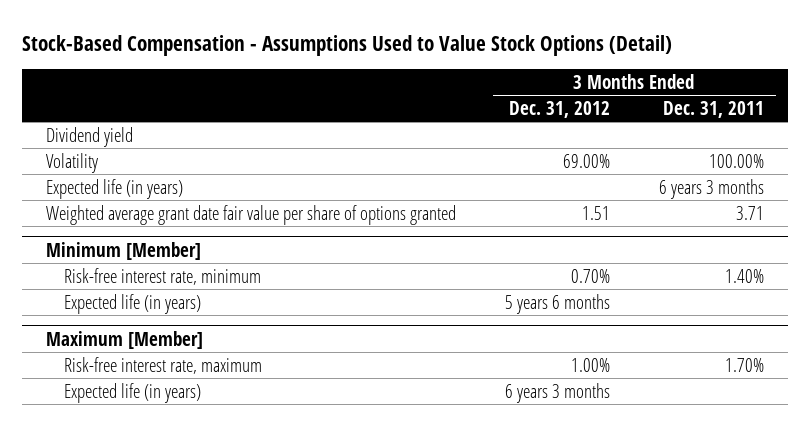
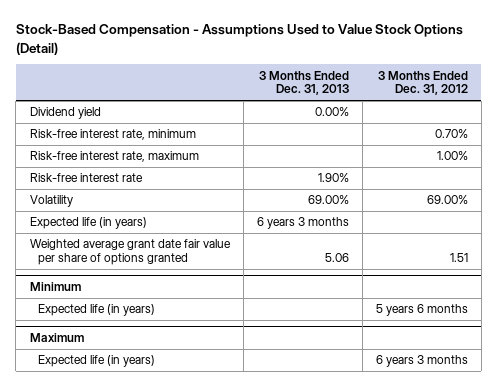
- | 3 Months Ended Dec. 31, 2012 | 3 Months Ended Dec. 31, 2011
+ | 3 Months Ended Dec. 31, 2013 | 3 Months Ended Dec. 31, 2012
+ Risk-free interest rate, minimum | | 0.70%
+ Risk-free interest rate, maximum | | 1.00%
+ Risk-free interest rate | 1.90% |
- Minimum [Member]
- Risk-free interest rate, minimum | 0.70% | 1.40%
+ Minimum
- Maximum [Member]
- Risk-free interest rate, maximum | 1.00% | 1.70%
+ Maximum

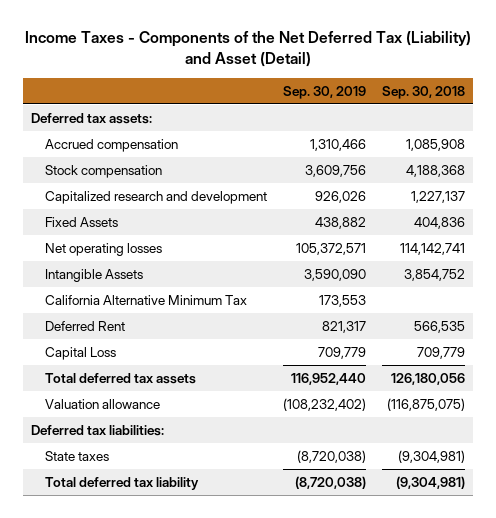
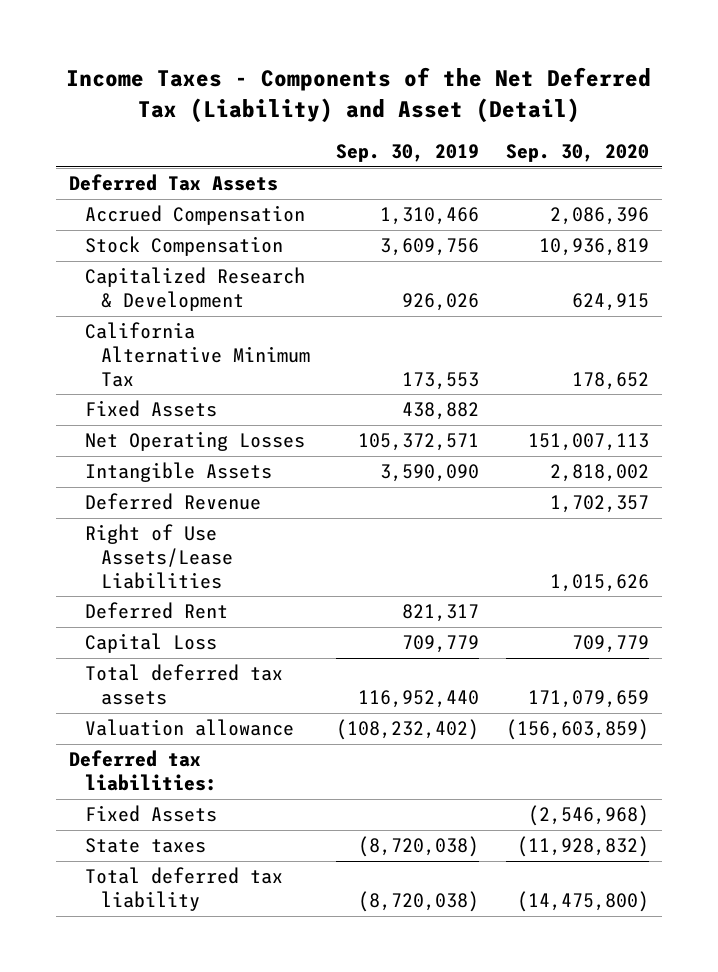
- | Sep. 30, 2019 | Sep. 30, 2018
+ | Sep. 30, 2019 | Sep. 30, 2020
- Deferred tax assets:
- Accrued compensation | 1,310,466 | 1,085,908
- Stock compensation | 3,609,756 | 4,188,368
- Capitalized research and development | 926,026 | 1,227,137
+ Deferred Tax Assets
+ Accrued Compensation | 1,310,466 | 2,086,396
+ Stock Compensation | 3,609,756 | 10,936,819
+ Capitalized Research & Development | 926,026 | 624,915
moved up: California Alternative Minimum Tax | 173,553 | 178,652
- Net operating losses | 105,372,571 | 114,142,741
+ Net Operating Losses | 105,372,571 | 151,007,113
+ Deferred Revenue | | 1,702,357
+ Right of Use Assets/Lease Liabilities | | 1,015,626
+ Fixed Assets | | (2,546,968)

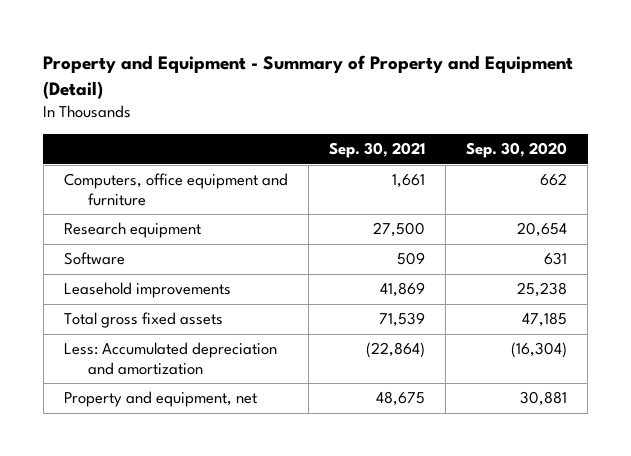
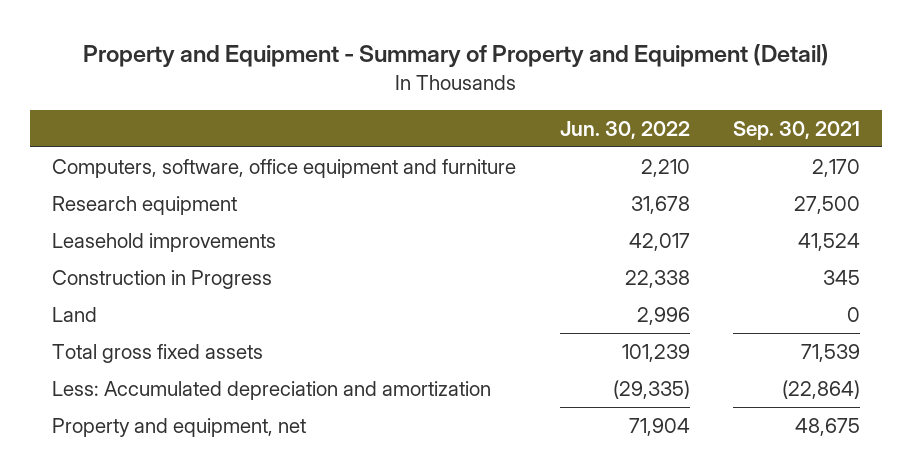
- | Sep. 30, 2021 | Sep. 30, 2020
+ | Jun. 30, 2022 | Sep. 30, 2021
- Computers, office equipment and furniture | 1,661 | 662
+ Computers, software, office equipment and furniture | 2,210 | 2,170
- Software | 509 | 631
- Leasehold improvements | 41,869 | 25,238
+ Leasehold improvements | 42,017 | 41,524
+ Construction in Progress | 22,338 | 345
+ Land | 2,996 | 0

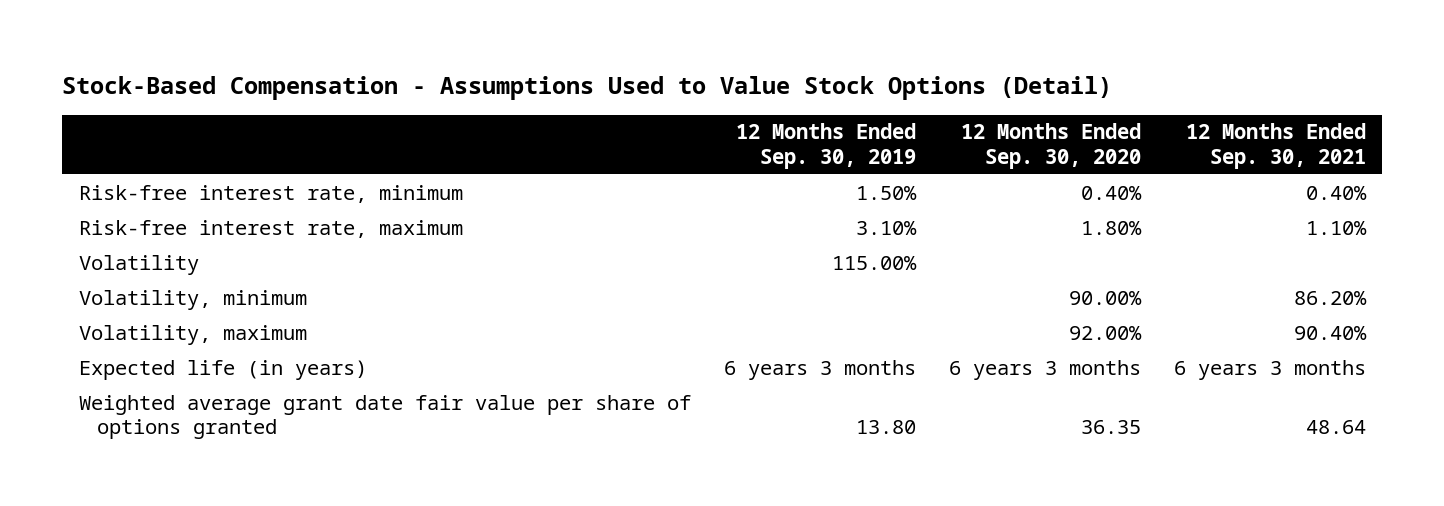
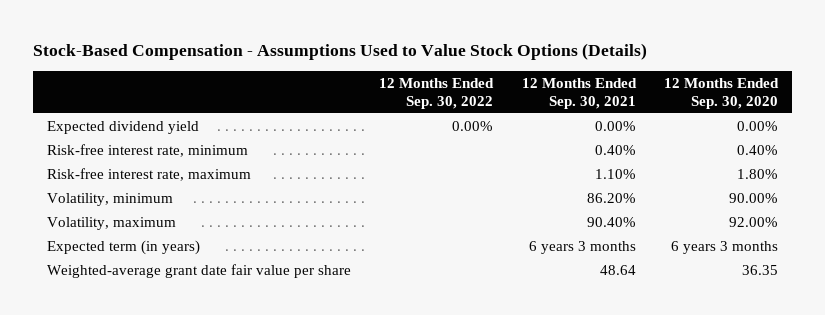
- Stock-Based Compensation - Assumptions Used to Value Stock Options (Detail)
+ Stock-Based Compensation - Assumptions Used to Value Stock Options (Details)
- | 12 Months Ended Sep. 30, 2019 | 12 Months Ended Sep. 30, 2020 | 12 Months Ended Sep. 30, 2021
+ | 12 Months Ended Sep. 30, 2022 | 12 Months Ended Sep. 30, 2021 | 12 Months Ended Sep. 30, 2020
+ Expected dividend yield | 0.00% | 0.00% | 0.00%
- Volatility | 115.00% | |
- Expected life (in years) | 6 years 3 months | 6 years 3 months | 6 years 3 months
- Weighted average grant date fair value per share of options granted | 13.80 | 36.35 | 48.64
+ Expected term (in years) | | 6 years 3 months | 6 years 3 months
+ Weighted-average grant date fair value per share | | 48.64 | 36.35

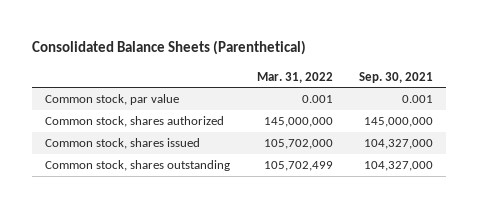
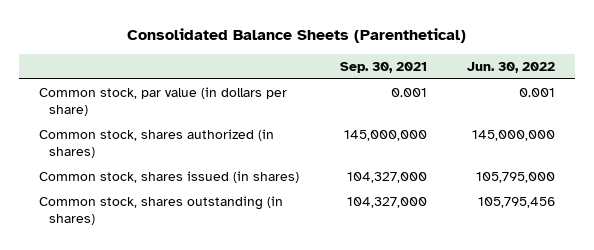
- | Mar. 31, 2022 | Sep. 30, 2021
+ | Sep. 30, 2021 | Jun. 30, 2022
- Common stock, par value | 0.001 | 0.001
- Common stock, shares authorized | 145,000,000 | 145,000,000
- Common stock, shares issued | 105,702,000 | 104,327,000
- Common stock, shares outstanding | 105,702,499 | 104,327,000
+ Common stock, par value (in dollars per share) | 0.001 | 0.001
+ Common stock, shares authorized (in shares) | 145,000,000 | 145,000,000
+ Common stock, shares issued (in shares) | 104,327,000 | 105,795,000
+ Common stock, shares outstanding (in shares) | 104,327,000 | 105,795,456

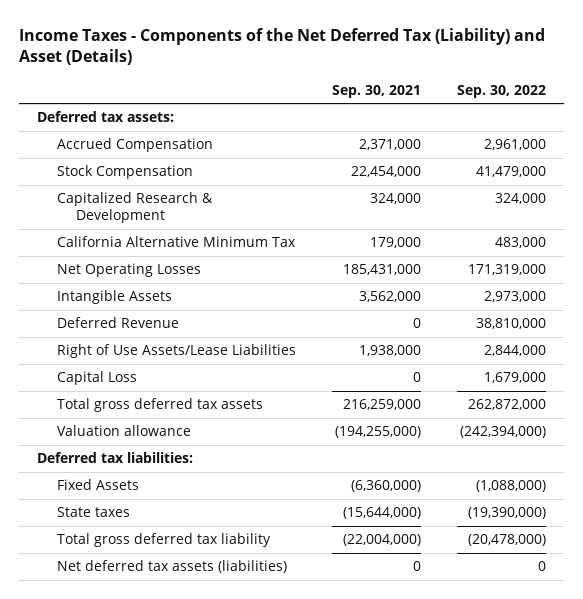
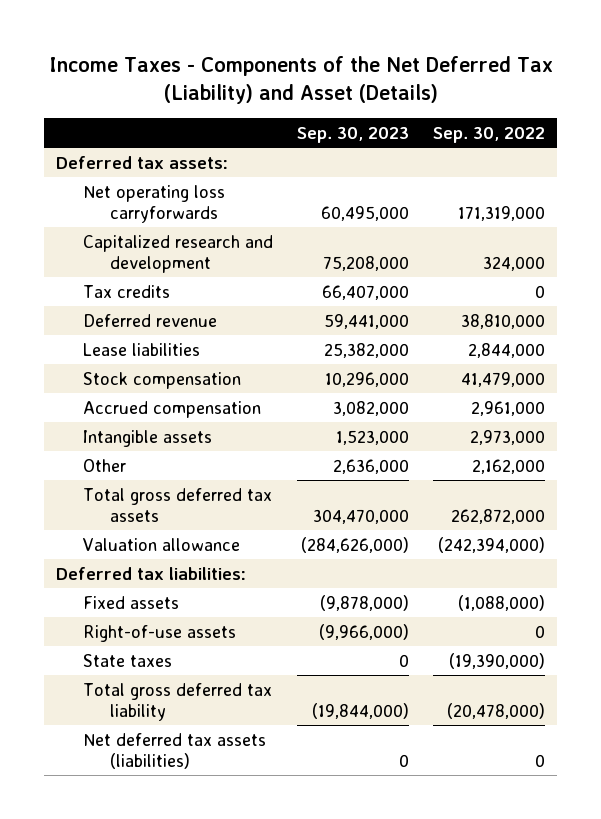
- | Sep. 30, 2021 | Sep. 30, 2022
+ | Sep. 30, 2023 | Sep. 30, 2022
- Accrued Compensation | 2,371,000 | 2,961,000
- Stock Compensation | 22,454,000 | 41,479,000
- Capitalized Research & Development | 324,000 | 324,000
- California Alternative Minimum Tax | 179,000 | 483,000
- Net Operating Losses | 185,431,000 | 171,319,000
- Intangible Assets | 3,562,000 | 2,973,000
- Deferred Revenue | 0 | 38,810,000
- Right of Use Assets/Lease Liabilities | 1,938,000 | 2,844,000
- Capital Loss | 0 | 1,679,000
+ Net operating loss carryforwards | 60,495,000 | 171,319,000
+ Capitalized research and development | 75,208,000 | 324,000
+ Tax credits | 66,407,000 | 0
+ Deferred revenue | 59,441,000 | 38,810,000
+ Lease liabilities | 25,382,000 | 2,844,000
+ Stock compensation | 10,296,000 | 41,479,000
+ Accrued compensation | 3,082,000 | 2,961,000
+ Intangible assets | 1,523,000 | 2,973,000
+ Other | 2,636,000 | 2,162,000
- Fixed Assets | (6,360,000) | (1,088,000)
+ Fixed assets | (9,878,000) | (1,088,000)
+ Right-of-use assets | (9,966,000) | 0

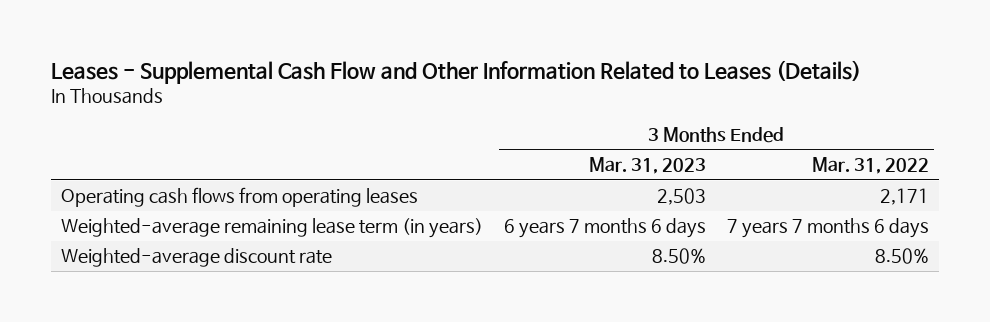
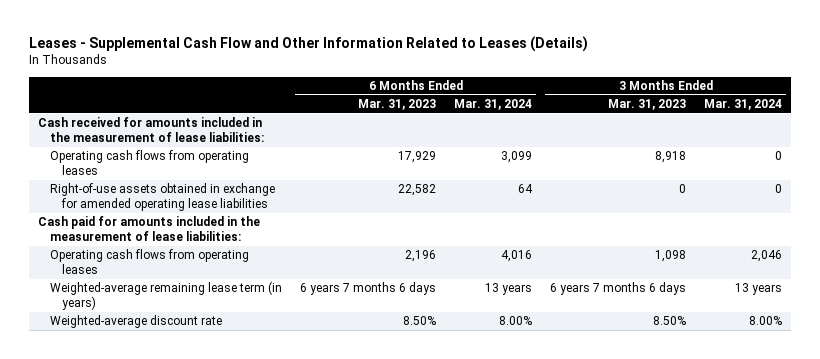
- | 3 Months Ended Mar. 31, 2023 | 3 Months Ended Mar. 31, 2022
+ | 6 Months Ended Mar. 31, 2023 | 6 Months Ended Mar. 31, 2024 | 3 Months Ended Mar. 31, 2023 | 3 Months Ended Mar. 31, 2024
- Operating cash flows from operating leases | 2,503 | 2,171
+ Cash received for amounts included in the measurement of lease liabilities:
+ Operating cash flows from operating leases | 17,929 | 3,099 | 8,918 | 0
+ Right-of-use assets obtained in exchange for amended operating lease liabilities | 22,582 | 64 | 0 | 0
+ Cash paid for amounts included in the measurement of lease liabilities:
+ Operating cash flows from operating leases | 2,196 | 4,016 | 1,098 | 2,046

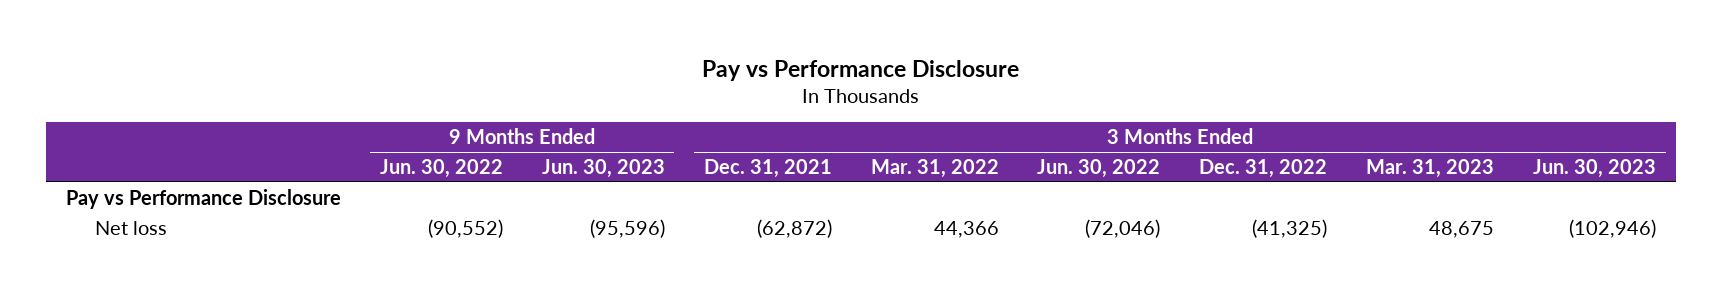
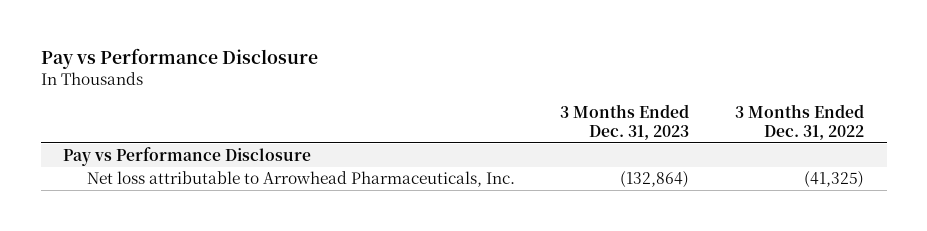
- | 9 Months Ended Jun. 30, 2022 | 9 Months Ended Jun. 30, 2023 | 3 Months Ended Dec. 31, 2021 | 3 Months Ended Mar. 31, 2022 | 3 Months Ended Jun. 30, 2022 | 3 Months Ended Dec. 31, 2022 | 3 Months Ended Mar. 31, 2023 | 3 Months Ended Jun. 30, 2023
+ | 3 Months Ended Dec. 31, 2023 | 3 Months Ended Dec. 31, 2022
- Net loss | (90,552) | (95,596) | (62,872) | 44,366 | (72,046) | (41,325) | 48,675 | (102,946)
+ Net loss attributable to Arrowhead Pharmaceuticals, Inc. | (132,864) | (41,325)

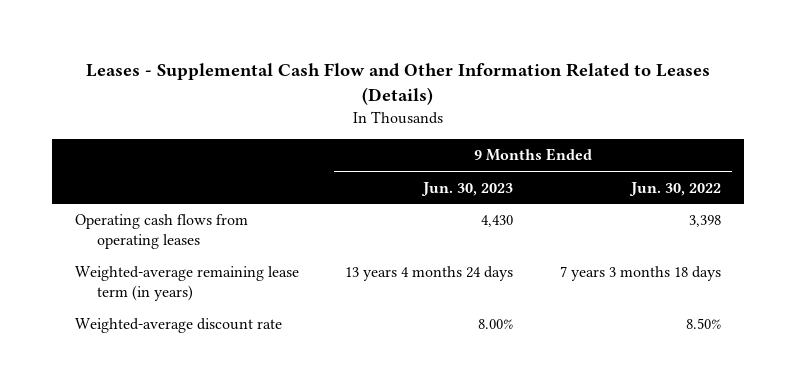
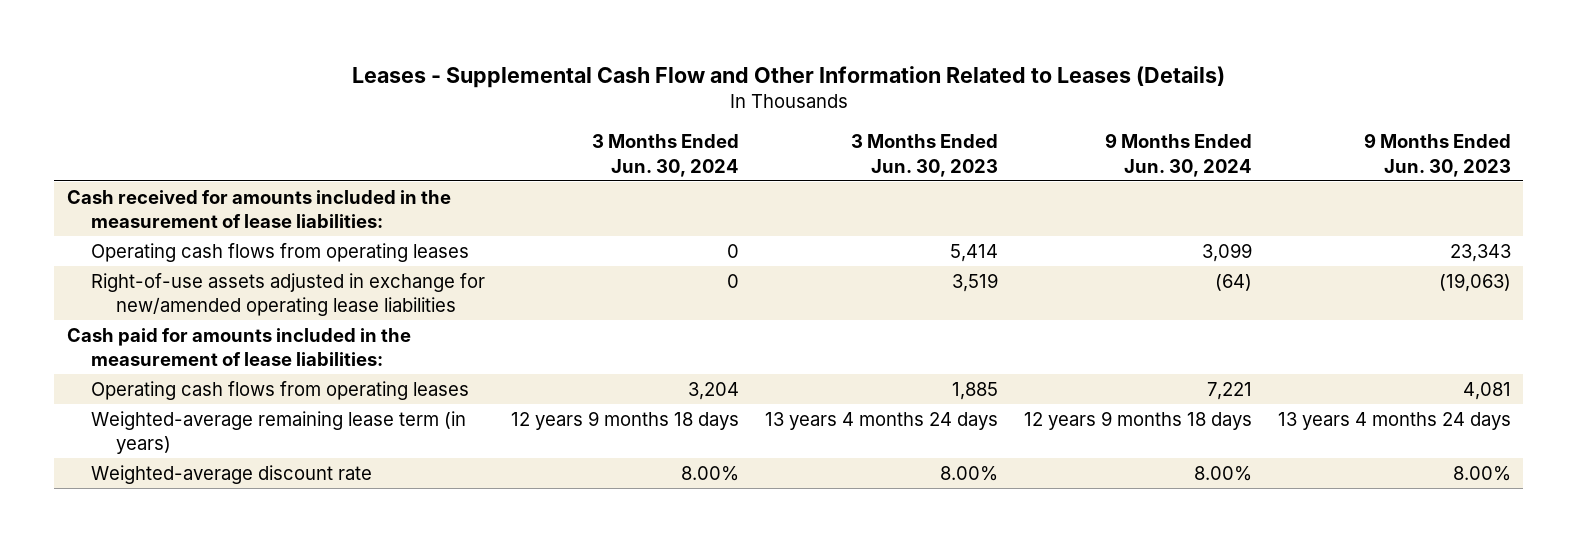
- | 9 Months Ended Jun. 30, 2023 | 9 Months Ended Jun. 30, 2022
+ | 3 Months Ended Jun. 30, 2024 | 3 Months Ended Jun. 30, 2023 | 9 Months Ended Jun. 30, 2024 | 9 Months Ended Jun. 30, 2023
- Operating cash flows from operating leases | 4,430 | 3,398
+ Cash received for amounts included in the measurement of lease liabilities:
+ Operating cash flows from operating leases | 0 | 5,414 | 3,099 | 23,343
+ Right-of-use assets adjusted in exchange for new/amended operating lease liabilities | 0 | 3,519 | (64) | (19,063)
+ Cash paid for amounts included in the measurement of lease liabilities:
+ Operating cash flows from operating leases | 3,204 | 1,885 | 7,221 | 4,081

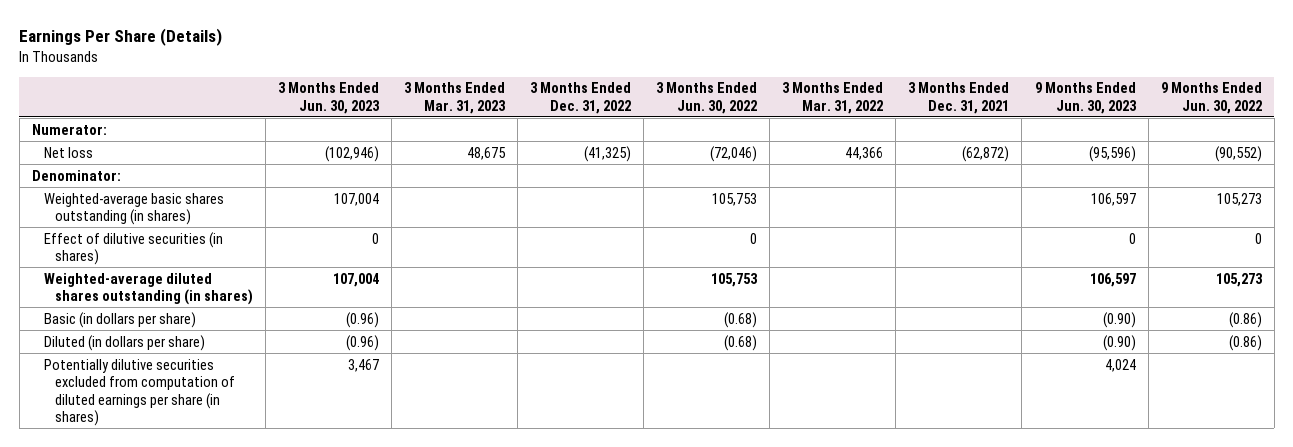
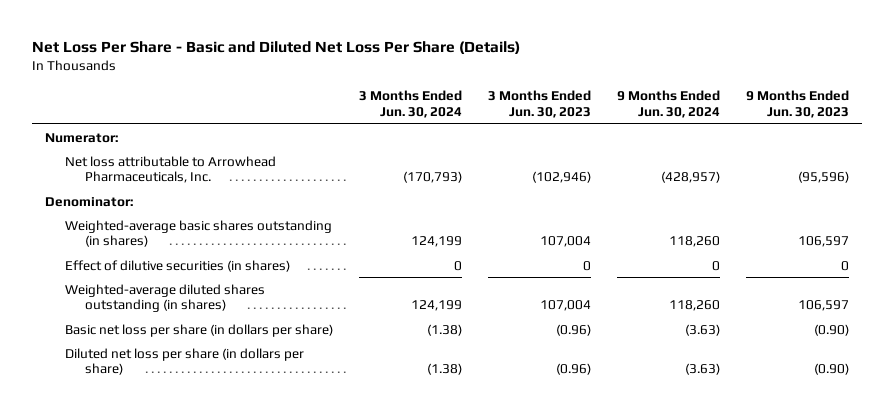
- Earnings Per Share (Details)
+ Net Loss Per Share - Basic and Diluted Net Loss Per Share (Details)
- | 3 Months Ended Jun. 30, 2023 | 3 Months Ended Mar. 31, 2023 | 3 Months Ended Dec. 31, 2022 | 3 Months Ended Jun. 30, 2022 | 3 Months Ended Mar. 31, 2022 | 3 Months Ended Dec. 31, 2021 | 9 Months Ended Jun. 30, 2023 | 9 Months Ended Jun. 30, 2022
+ | 3 Months Ended Jun. 30, 2024 | 3 Months Ended Jun. 30, 2023 | 9 Months Ended Jun. 30, 2024 | 9 Months Ended Jun. 30, 2023
- Net loss | (102,946) | 48,675 | (41,325) | (72,046) | 44,366 | (62,872) | (95,596) | (90,552)
+ Net loss attributable to Arrowhead Pharmaceuticals, Inc. | (170,793) | (102,946) | (428,957) | (95,596)
- Basic (in dollars per share) | (0.96) | | | (0.68) | | | (0.90) | (0.86)
- Diluted (in dollars per share) | (0.96) | | | (0.68) | | | (0.90) | (0.86)
- Potentially dilutive securities excluded from computation of diluted earnings per share (in shares) | 3,467 | | | | | | 4,024 |
+ Basic net loss per share (in dollars per share) | (1.38) | (0.96) | (3.63) | (0.90)
+ Diluted net loss per share (in dollars per share) | (1.38) | (0.96) | (3.63) | (0.90)

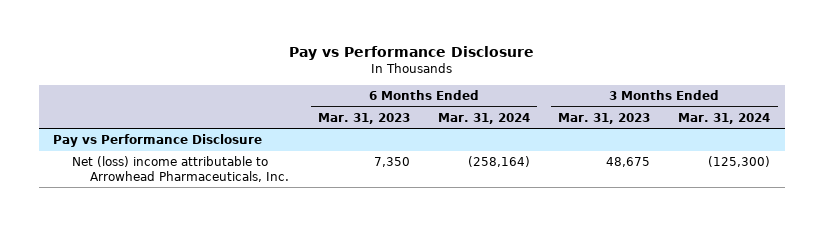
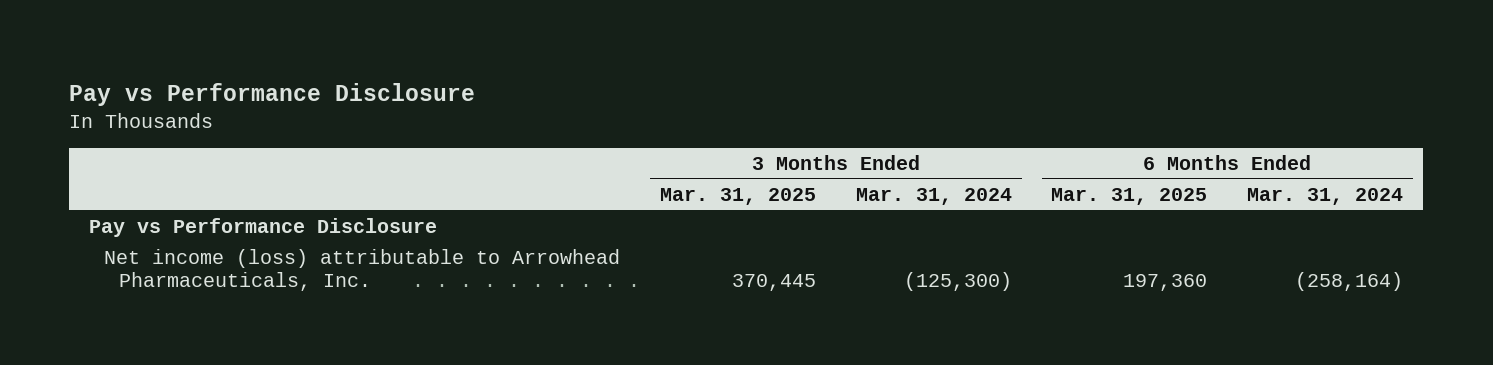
- | 6 Months Ended Mar. 31, 2023 | 6 Months Ended Mar. 31, 2024 | 3 Months Ended Mar. 31, 2023 | 3 Months Ended Mar. 31, 2024
+ | 3 Months Ended Mar. 31, 2025 | 3 Months Ended Mar. 31, 2024 | 6 Months Ended Mar. 31, 2025 | 6 Months Ended Mar. 31, 2024
- Net (loss) income attributable to Arrowhead Pharmaceuticals, Inc. | 7,350 | (258,164) | 48,675 | (125,300)
+ Net income (loss) attributable to Arrowhead Pharmaceuticals, Inc. | 370,445 | (125,300) | 197,360 | (258,164)

